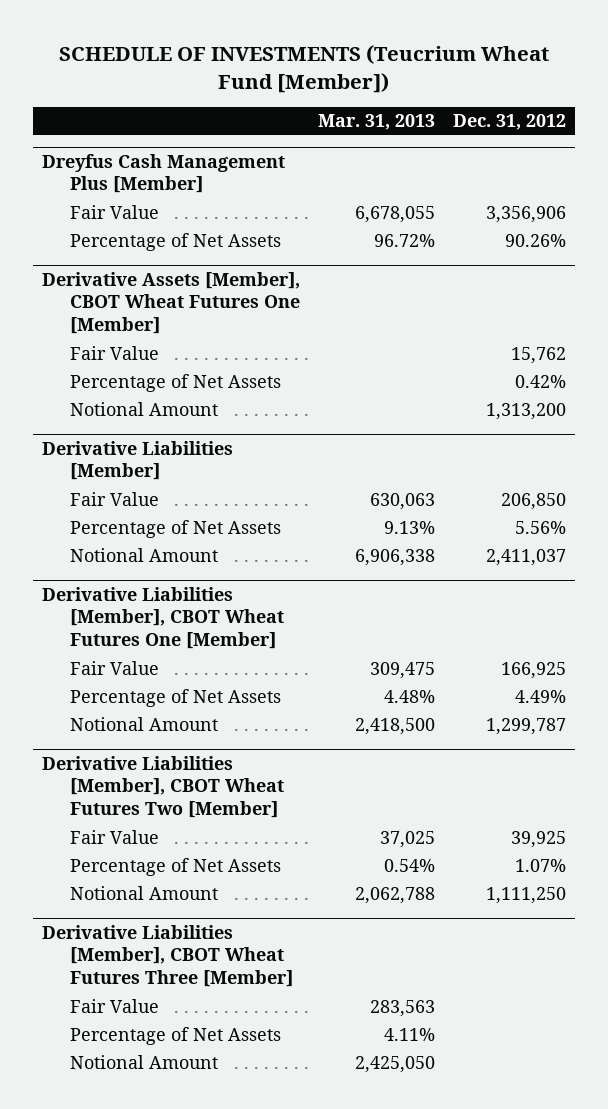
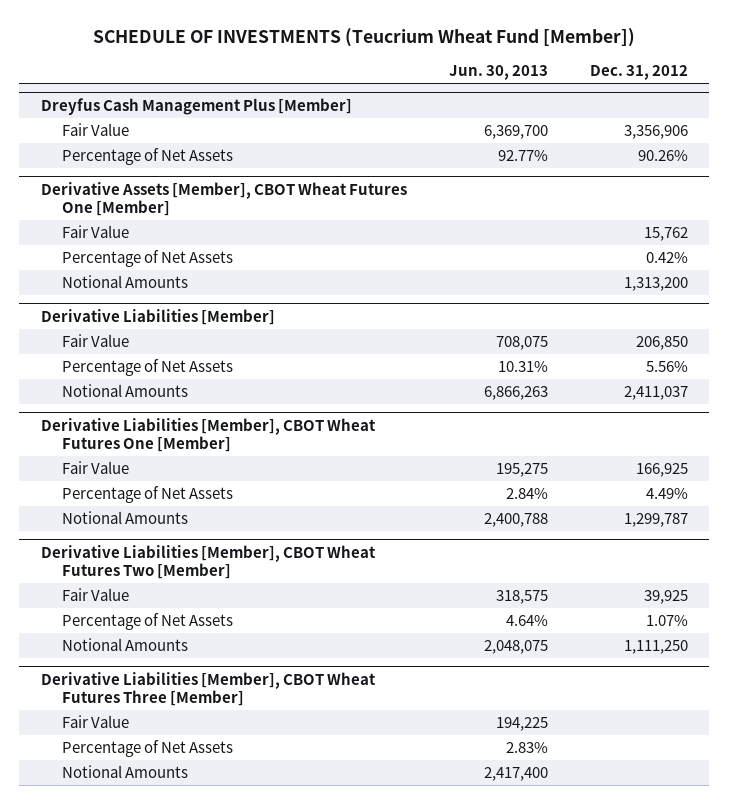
- | Mar. 31, 2013 | Dec. 31, 2012
+ | Jun. 30, 2013 | Dec. 31, 2012
@ Derivative Assets [Member], CBOT Wheat Futures One [Member]
- Notional Amount | | 1,313,200
+ Notional Amounts | | 1,313,200
@ Derivative Liabilities [Member]
- Notional Amount | 6,906,338 | 2,411,037
+ Notional Amounts | 6,866,263 | 2,411,037
@ Derivative Liabilities [Member], CBOT Wheat Futures One [Member]
- Notional Amount | 2,418,500 | 1,299,787
+ Notional Amounts | 2,400,788 | 1,299,787
@ Derivative Liabilities [Member], CBOT Wheat Futures Two [Member]
- Notional Amount | 2,062,788 | 1,111,250
+ Notional Amounts | 2,048,075 | 1,111,250
@ Derivative Liabilities [Member], CBOT Wheat Futures Three [Member]
- Notional Amount | 2,425,050 |
+ Notional Amounts | 2,417,400 |

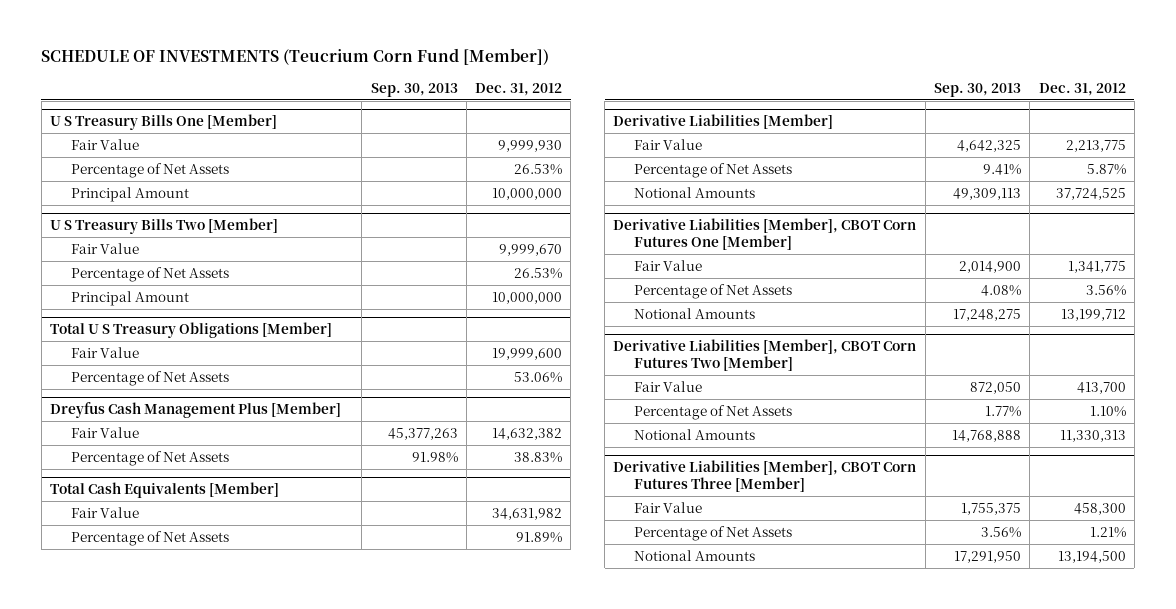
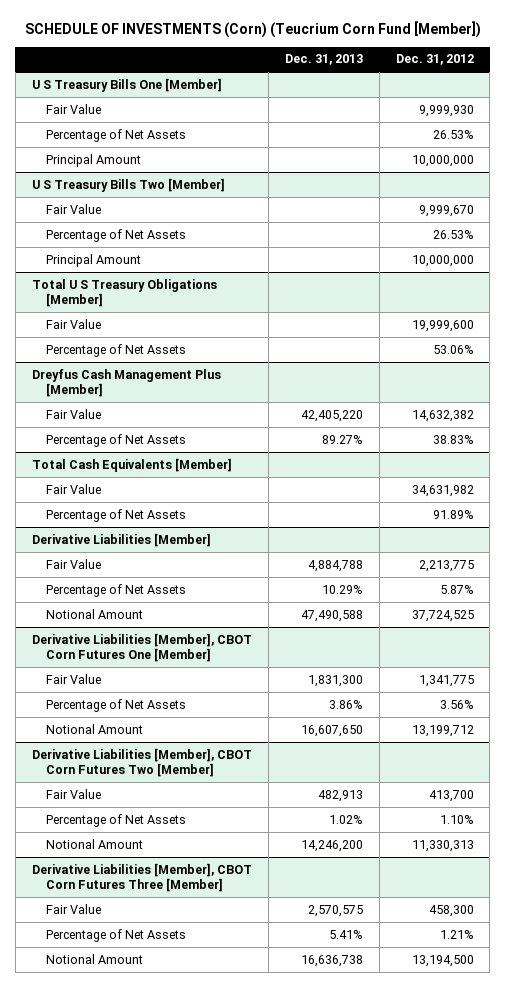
- SCHEDULE OF INVESTMENTS (Teucrium Corn Fund [Member])
+ SCHEDULE OF INVESTMENTS (Corn) (Teucrium Corn Fund [Member])
- | Sep. 30, 2013 | Dec. 31, 2012
+ | Dec. 31, 2013 | Dec. 31, 2012
@ Derivative Liabilities [Member]
- Notional Amounts | 49,309,113 | 37,724,525
+ Notional Amount | 47,490,588 | 37,724,525
@ Derivative Liabilities [Member], CBOT Corn Futures One [Member]
- Notional Amounts | 17,248,275 | 13,199,712
+ Notional Amount | 16,607,650 | 13,199,712
@ Derivative Liabilities [Member], CBOT Corn Futures Two [Member]
- Notional Amounts | 14,768,888 | 11,330,313
+ Notional Amount | 14,246,200 | 11,330,313
@ Derivative Liabilities [Member], CBOT Corn Futures Three [Member]
- Notional Amounts | 17,291,950 | 13,194,500
+ Notional Amount | 16,636,738 | 13,194,500

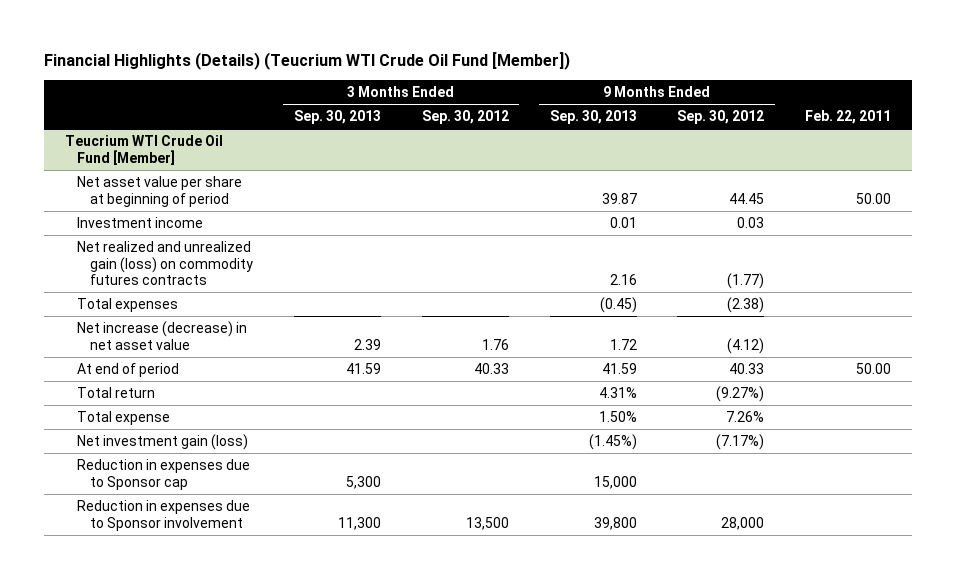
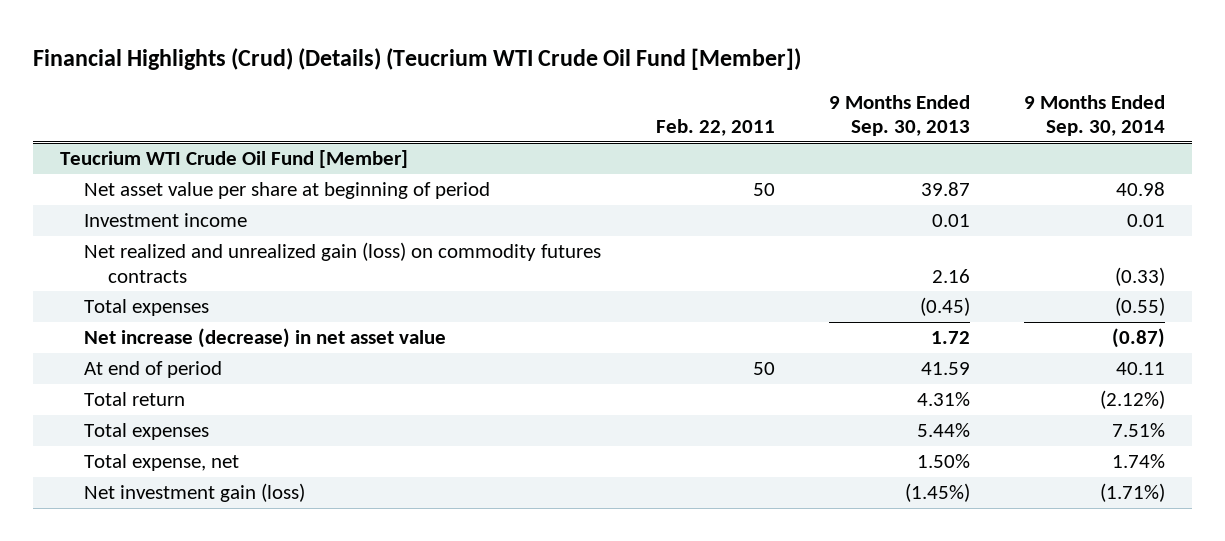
- Financial Highlights (Details) (Teucrium WTI Crude Oil Fund [Member])
+ Financial Highlights (Crud) (Details) (Teucrium WTI Crude Oil Fund [Member])
- | 3 Months Ended Sep. 30, 2013 | 3 Months Ended Sep. 30, 2012 | 9 Months Ended Sep. 30, 2013 | 9 Months Ended Sep. 30, 2012 | Feb. 22, 2011
+ | Feb. 22, 2011 | 9 Months Ended Sep. 30, 2013 | 9 Months Ended Sep. 30, 2014
@ Teucrium WTI Crude Oil Fund [Member]
- Net asset value per share at beginning of period | | | 39.87 | 44.45 | 50.00
+ Net asset value per share at beginning of period | 50 | 39.87 | 40.98
- At end of period | 41.59 | 40.33 | 41.59 | 40.33 | 50.00
+ At end of period | 50 | 41.59 | 40.11
- Total expense | | | 1.50% | 7.26% |
+ Total expenses | | 5.44% | 7.51%
+ Total expense, net | | 1.50% | 1.74%
- Reduction in expenses due to Sponsor cap | 5,300 | | 15,000 | |
- Reduction in expenses due to Sponsor involvement | 11,300 | 13,500 | 39,800 | 28,000 |

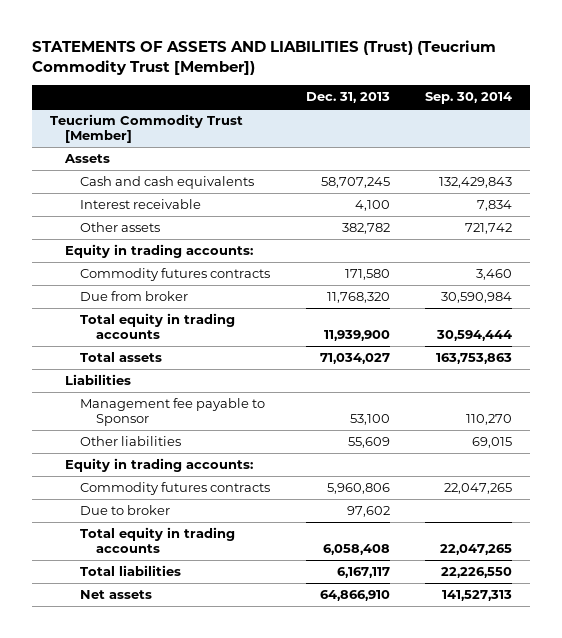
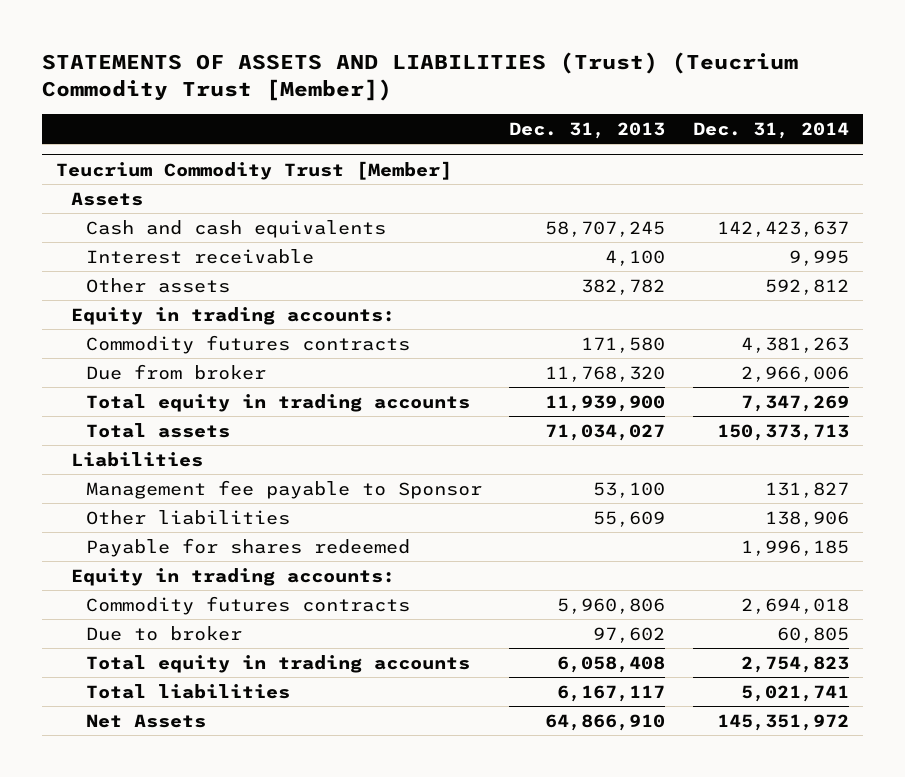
- | Dec. 31, 2013 | Sep. 30, 2014
+ | Dec. 31, 2013 | Dec. 31, 2014
@ Teucrium Commodity Trust [Member]
+ Payable for shares redeemed | | 1,996,185
- Net assets | 64,866,910 | 141,527,313
+ Net Assets | 64,866,910 | 145,351,972

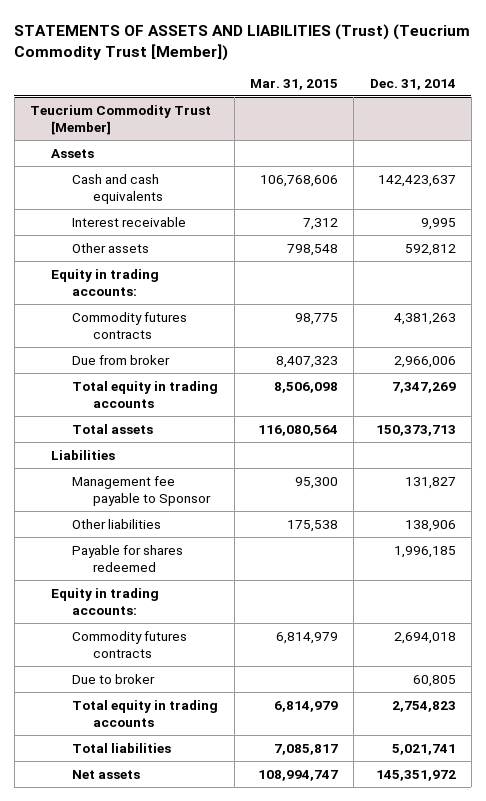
- | Dec. 31, 2013 | Dec. 31, 2014
+ | Mar. 31, 2015 | Dec. 31, 2014
@ Teucrium Commodity Trust [Member]
- Net Assets | 64,866,910 | 145,351,972
+ Net assets | 108,994,747 | 145,351,972

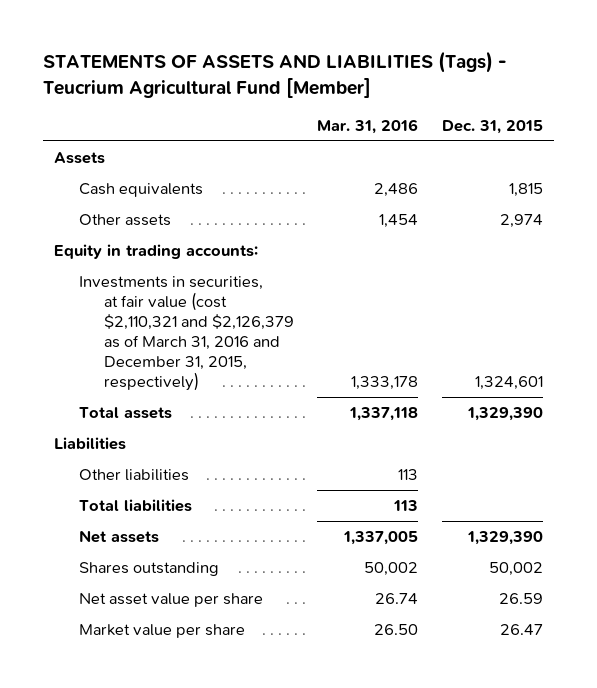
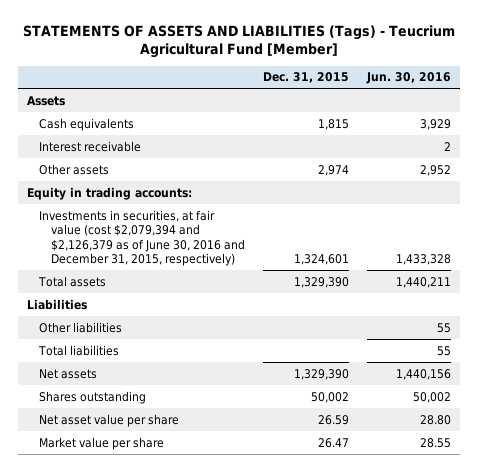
- | Mar. 31, 2016 | Dec. 31, 2015
+ | Dec. 31, 2015 | Jun. 30, 2016
+ Interest receivable | | 2
- Investments in securities, at fair value (cost $2,110,321 and $2,126,379 as of March 31, 2016 and December 31, 2015, respectively) | 1,333,178 | 1,324,601
+ Investments in securities, at fair value (cost $2,079,394 and $2,126,379 as of June 30, 2016 and December 31, 2015, respectively) | 1,324,601 | 1,433,328

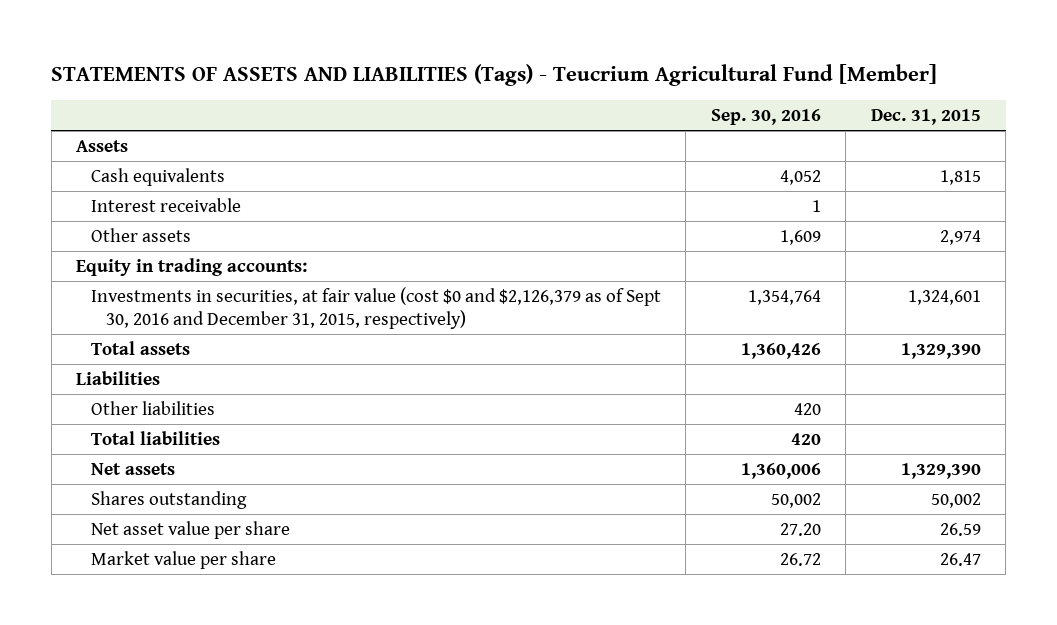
- | Dec. 31, 2015 | Jun. 30, 2016
+ | Sep. 30, 2016 | Dec. 31, 2015
- Investments in securities, at fair value (cost $2,079,394 and $2,126,379 as of June 30, 2016 and December 31, 2015, respectively) | 1,324,601 | 1,433,328
+ Investments in securities, at fair value (cost $0 and $2,126,379 as of Sept 30, 2016 and December 31, 2015, respectively) | 1,354,764 | 1,324,601

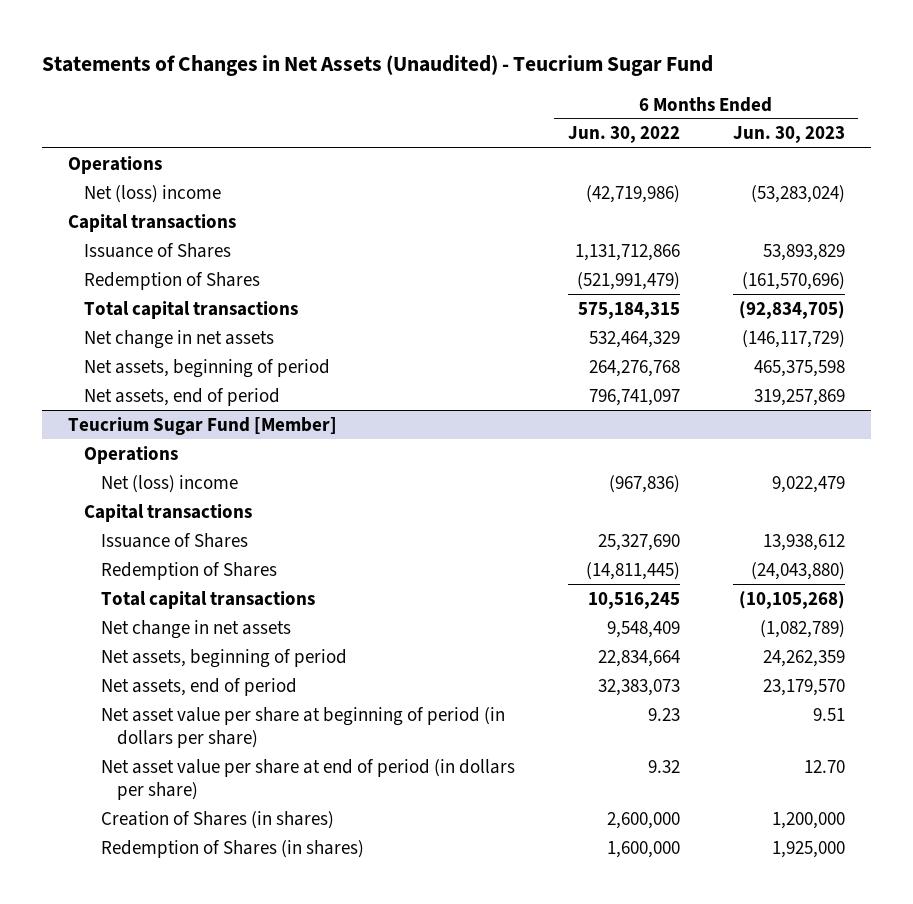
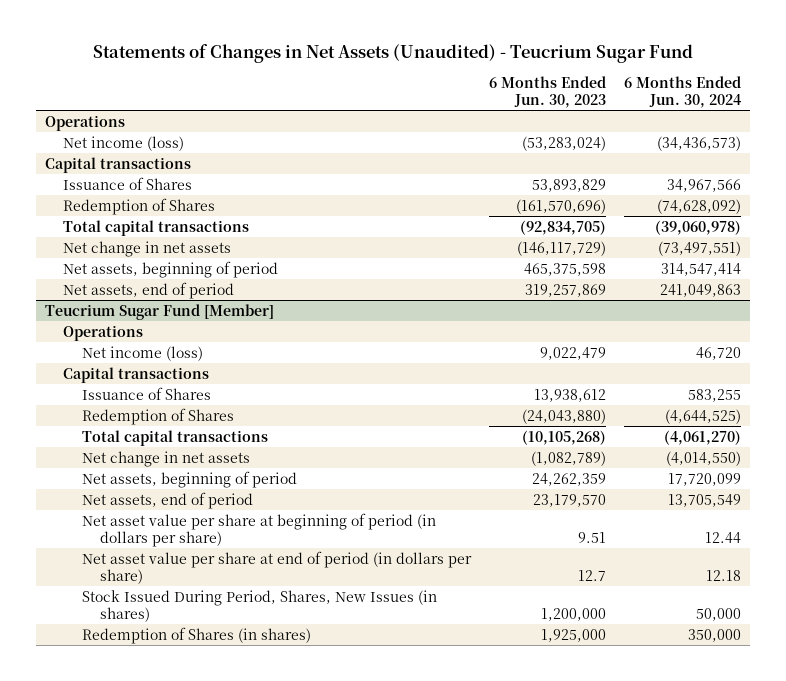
- | 6 Months Ended Jun. 30, 2022 | 6 Months Ended Jun. 30, 2023
+ | 6 Months Ended Jun. 30, 2023 | 6 Months Ended Jun. 30, 2024
- Net (loss) income | (42,719,986) | (53,283,024)
+ Net income (loss) | (53,283,024) | (34,436,573)
@ Teucrium Sugar Fund [Member]
- Net (loss) income | (967,836) | 9,022,479
+ Net income (loss) | 9,022,479 | 46,720
- Net asset value per share at end of period (in dollars per share) | 9.32 | 12.70
- Creation of Shares (in shares) | 2,600,000 | 1,200,000
+ Net asset value per share at end of period (in dollars per share) | 12.7 | 12.18
+ Stock Issued During Period, Shares, New Issues (in shares) | 1,200,000 | 50,000

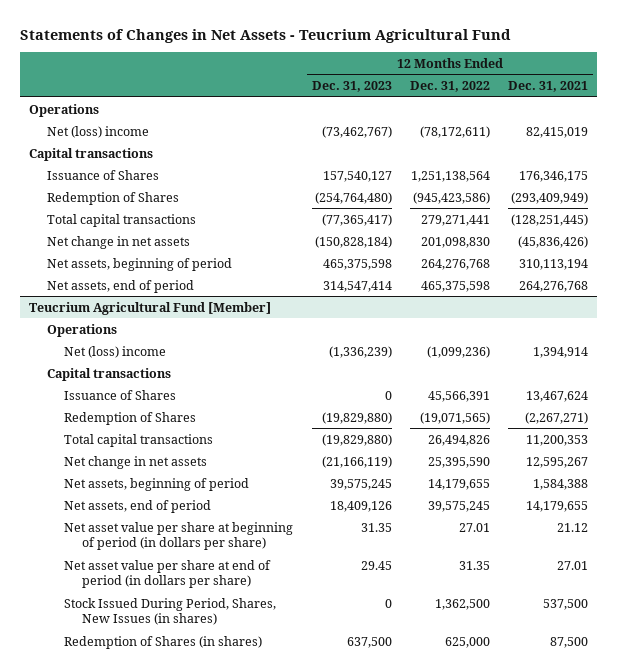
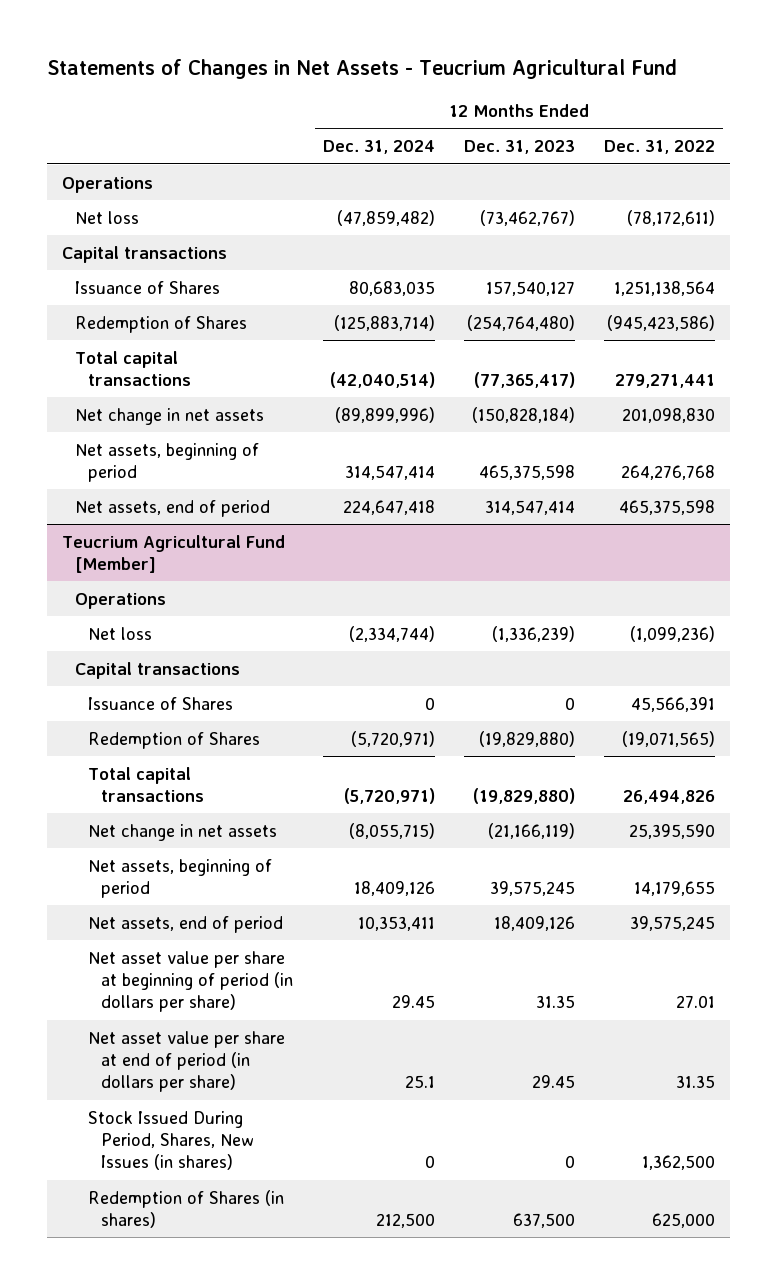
- | 12 Months Ended Dec. 31, 2023 | 12 Months Ended Dec. 31, 2022 | 12 Months Ended Dec. 31, 2021
+ | 12 Months Ended Dec. 31, 2024 | 12 Months Ended Dec. 31, 2023 | 12 Months Ended Dec. 31, 2022
- Net (loss) income | (73,462,767) | (78,172,611) | 82,415,019
+ Net loss | (47,859,482) | (73,462,767) | (78,172,611)
@ Teucrium Agricultural Fund [Member]
- Net (loss) income | (1,336,239) | (1,099,236) | 1,394,914
+ Net loss | (2,334,744) | (1,336,239) | (1,099,236)

